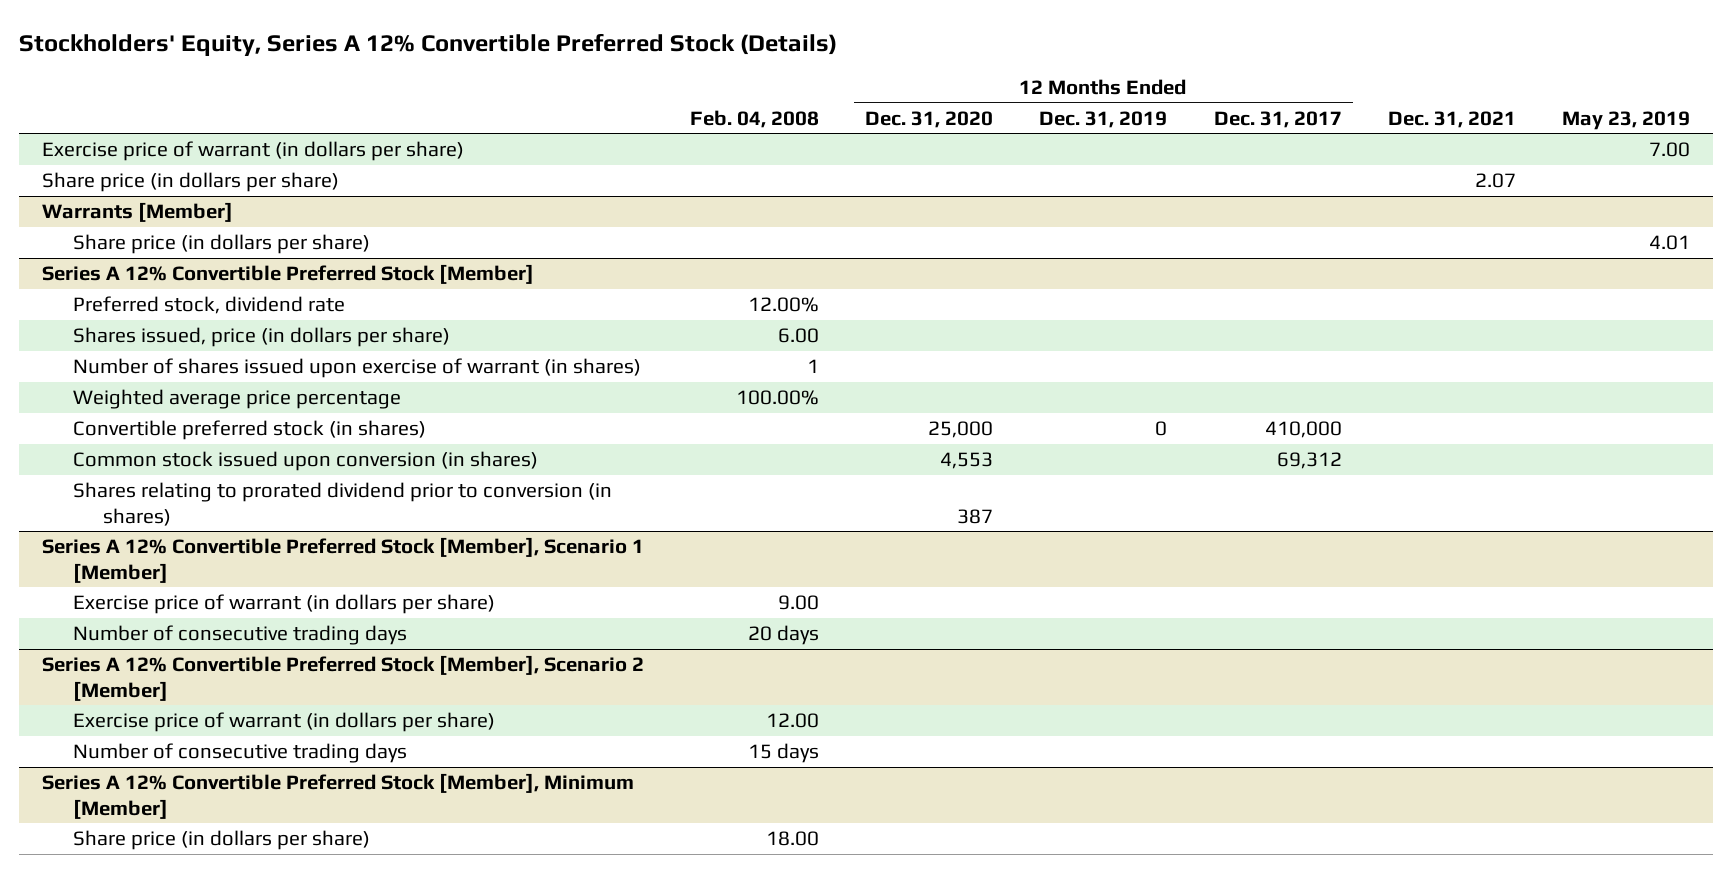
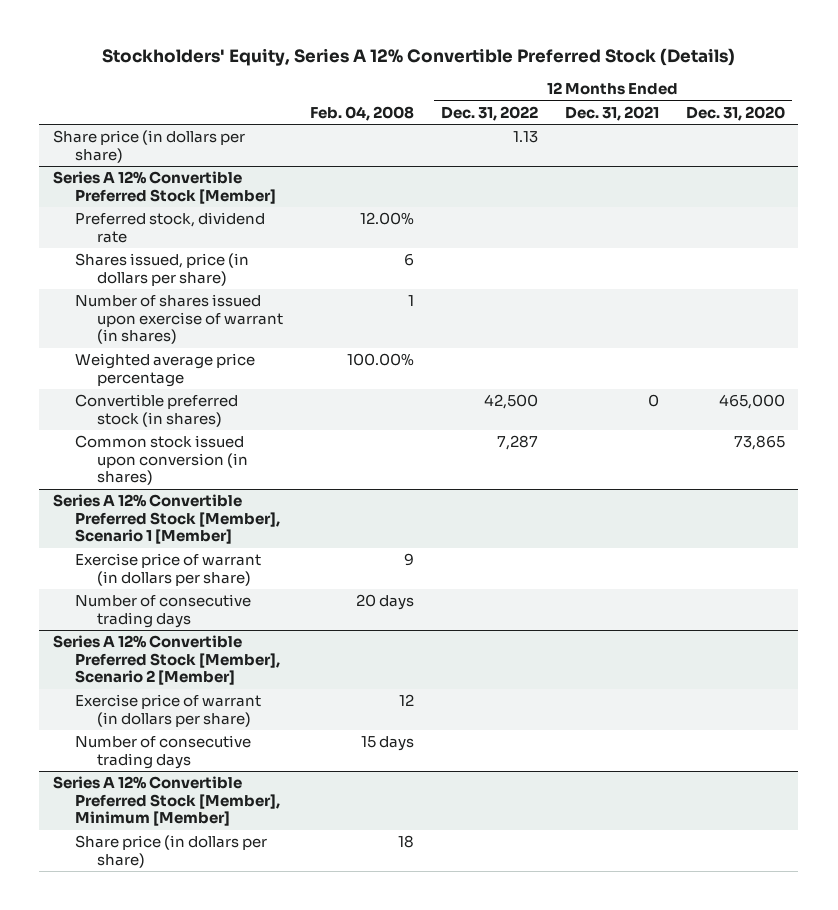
- | Feb. 04, 2008 | 12 Months Ended Dec. 31, 2020 | 12 Months Ended Dec. 31, 2019 | 12 Months Ended Dec. 31, 2017 | Dec. 31, 2021 | May 23, 2019
+ | Feb. 04, 2008 | 12 Months Ended Dec. 31, 2022 | 12 Months Ended Dec. 31, 2021 | 12 Months Ended Dec. 31, 2020
- Exercise price of warrant (in dollars per share) | | | | | | 7.00
- Warrants [Member]
- Share price (in dollars per share) | | | | | | 4.01
@ Series A 12% Convertible Preferred Stock [Member]
- Shares issued, price (in dollars per share) | 6.00 | | | | |
+ Shares issued, price (in dollars per share) | 6 | | |
- Convertible preferred stock (in shares) | | 25,000 | 0 | 410,000 | |
- Common stock issued upon conversion (in shares) | | 4,553 | | 69,312 | |
- Shares relating to prorated dividend prior to conversion (in shares) | | 387 | | | |
+ Convertible preferred stock (in shares) | | 42,500 | 0 | 465,000
+ Common stock issued upon conversion (in shares) | | 7,287 | | 73,865
@ Series A 12% Convertible Preferred Stock [Member], Scenario 1 [Member]
- Exercise price of warrant (in dollars per share) | 9.00 | | | | |
+ Exercise price of warrant (in dollars per share) | 9 | | |
@ Series A 12% Convertible Preferred Stock [Member], Scenario 2 [Member]
- Exercise price of warrant (in dollars per share) | 12.00 | | | | |
+ Exercise price of warrant (in dollars per share) | 12 | | |
@ Series A 12% Convertible Preferred Stock [Member], Minimum [Member]
- Share price (in dollars per share) | 18.00 | | | | |
+ Share price (in dollars per share) | 18 | | |

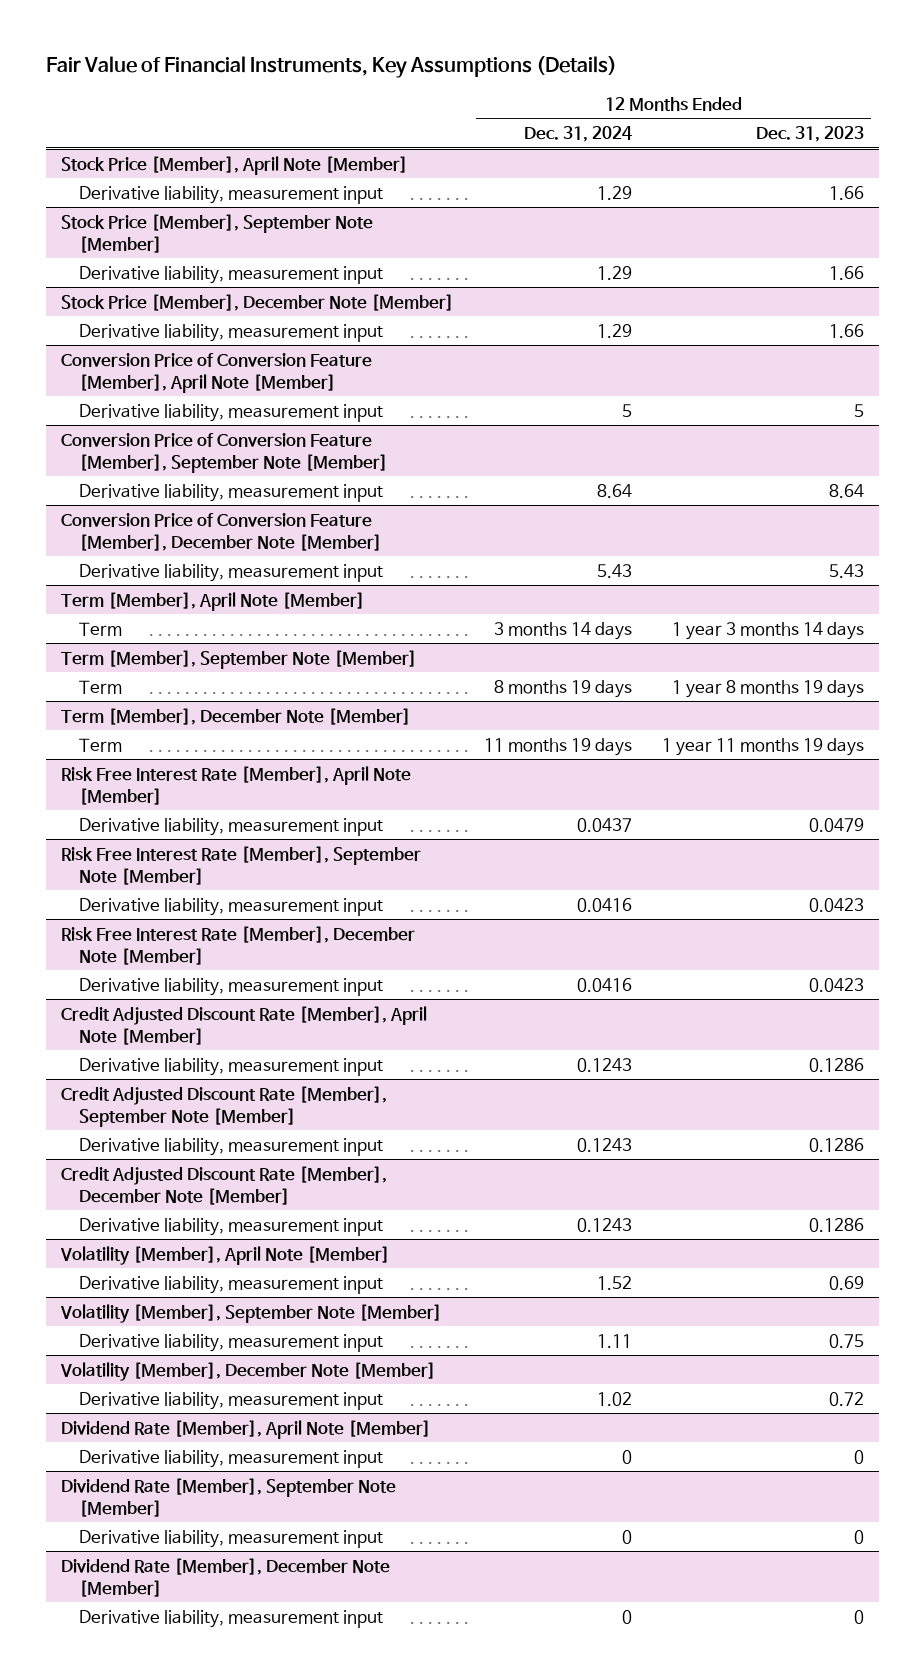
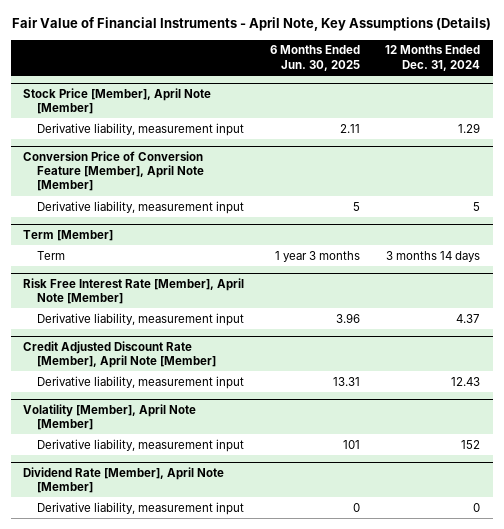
- Fair Value of Financial Instruments, Key Assumptions (Details)
+ Fair Value of Financial Instruments - April Note, Key Assumptions (Details)
- | 12 Months Ended Dec. 31, 2024 | 12 Months Ended Dec. 31, 2023
+ | 6 Months Ended Jun. 30, 2025 | 12 Months Ended Dec. 31, 2024
- Stock Price [Member], September Note [Member]
- Derivative liability, measurement input | 1.29 | 1.66
- Stock Price [Member], December Note [Member]
- Derivative liability, measurement input | 1.29 | 1.66
- Conversion Price of Conversion Feature [Member], September Note [Member]
- Derivative liability, measurement input | 8.64 | 8.64
- Conversion Price of Conversion Feature [Member], December Note [Member]
- Derivative liability, measurement input | 5.43 | 5.43
- Term [Member], April Note [Member]
+ Term [Member]
- Term [Member], September Note [Member]
- Term | 8 months 19 days | 1 year 8 months 19 days
- Term [Member], December Note [Member]
- Term | 11 months 19 days | 1 year 11 months 19 days
@ Risk Free Interest Rate [Member], April Note [Member]
- Derivative liability, measurement input | 0.0437 | 0.0479
- Risk Free Interest Rate [Member], September Note [Member]
- Derivative liability, measurement input | 0.0416 | 0.0423
- Risk Free Interest Rate [Member], December Note [Member]
- Derivative liability, measurement input | 0.0416 | 0.0423
@ Risk Free Interest Rate [Member], April Note [Member]
+ Derivative liability, measurement input | 3.96 | 4.37
@ Credit Adjusted Discount Rate [Member], April Note [Member]
- Derivative liability, measurement input | 0.1243 | 0.1286
- Credit Adjusted Discount Rate [Member], September Note [Member]
- Derivative liability, measurement input | 0.1243 | 0.1286
- Credit Adjusted Discount Rate [Member], December Note [Member]
- Derivative liability, measurement input | 0.1243 | 0.1286
@ Credit Adjusted Discount Rate [Member], April Note [Member]
+ Derivative liability, measurement input | 13.31 | 12.43
@ Volatility [Member], April Note [Member]
- Derivative liability, measurement input | 1.52 | 0.69
- Volatility [Member], September Note [Member]
- Derivative liability, measurement input | 1.11 | 0.75
- Volatility [Member], December Note [Member]
- Derivative liability, measurement input | 1.02 | 0.72
@ Volatility [Member], April Note [Member]
+ Derivative liability, measurement input | 101 | 152
- Dividend Rate [Member], September Note [Member]
- Derivative liability, measurement input | 0 | 0
- Dividend Rate [Member], December Note [Member]
- Derivative liability, measurement input | 0 | 0

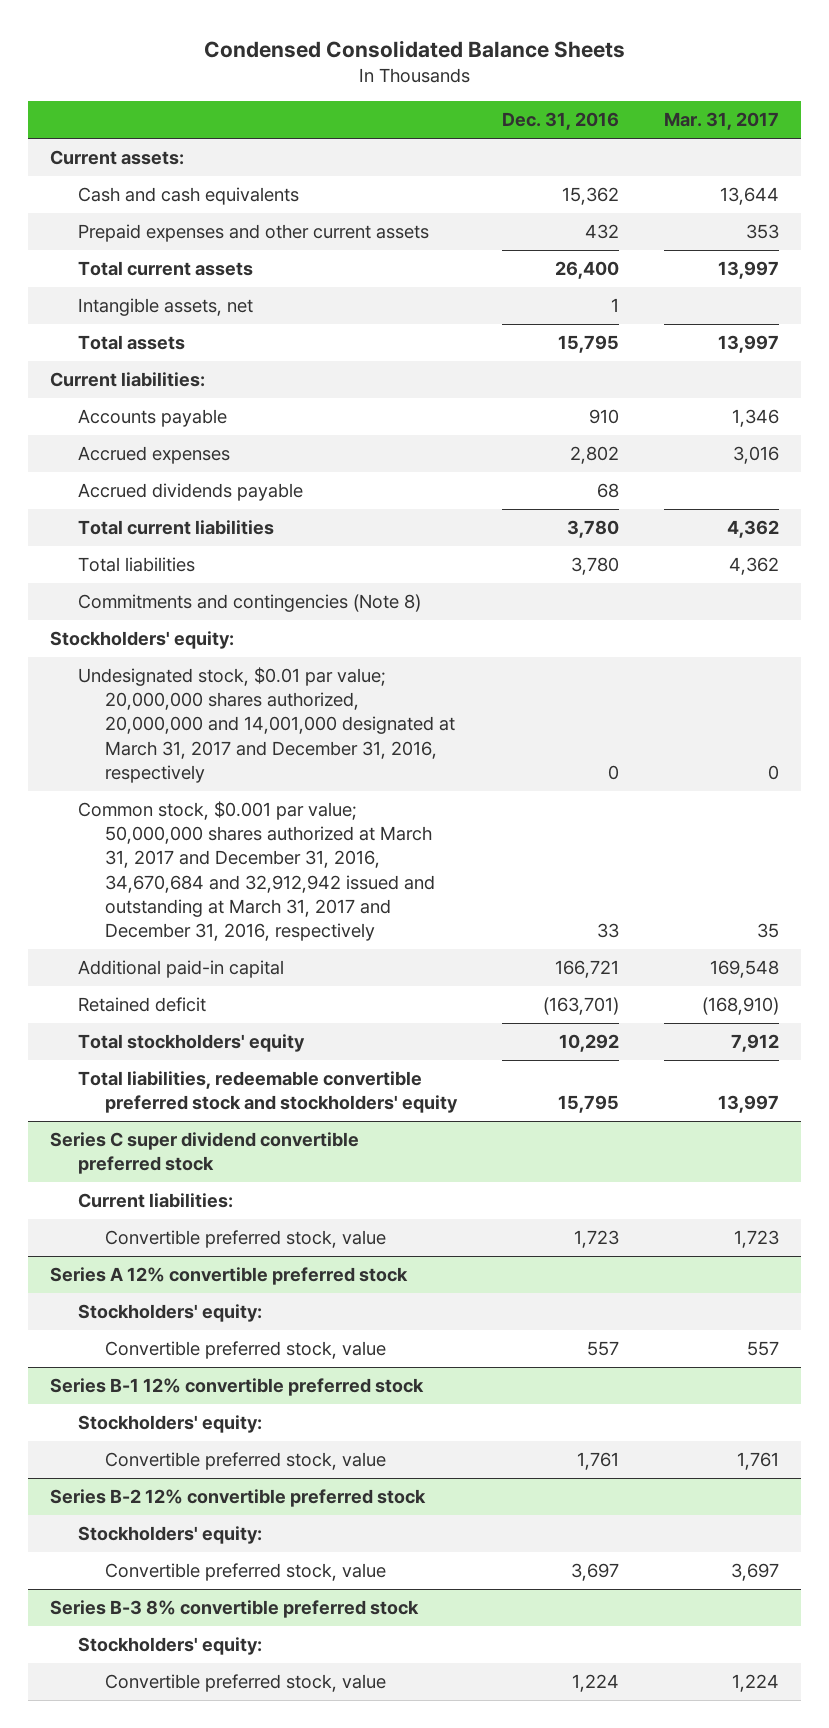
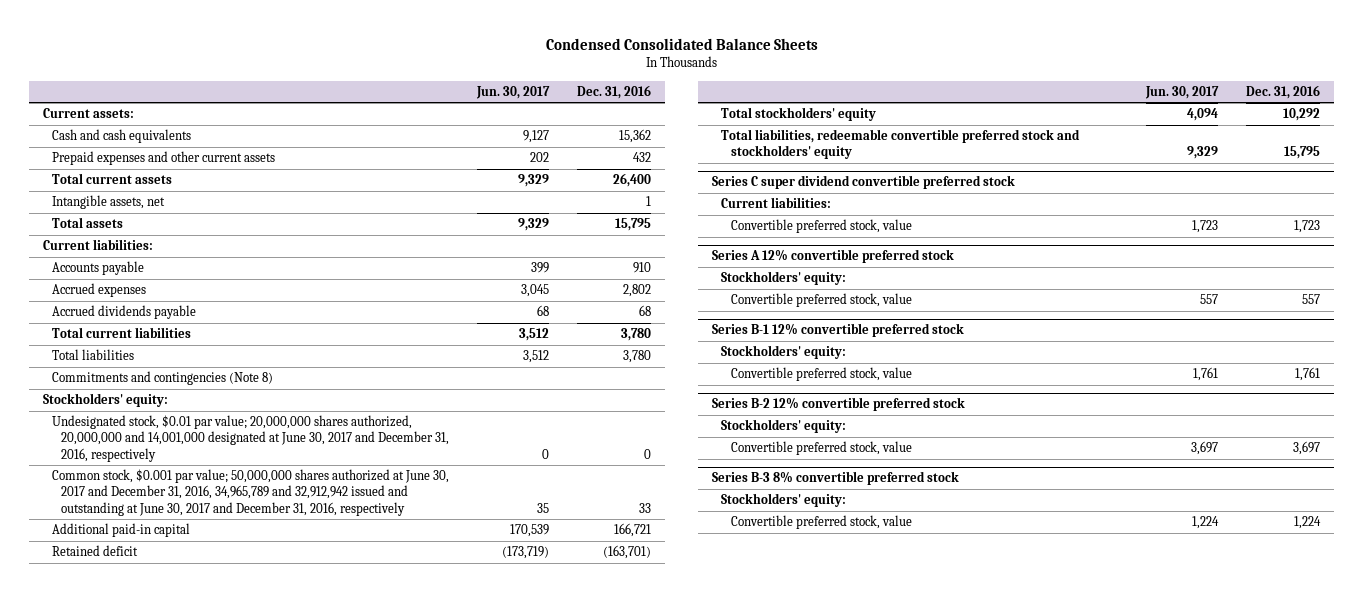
- | Dec. 31, 2016 | Mar. 31, 2017
+ | Jun. 30, 2017 | Dec. 31, 2016
- Undesignated stock, $0.01 par value; 20,000,000 shares authorized, 20,000,000 and 14,001,000 designated at March 31, 2017 and December 31, 2016, respectively | 0 | 0
- Common stock, $0.001 par value; 50,000,000 shares authorized at March 31, 2017 and December 31, 2016, 34,670,684 and 32,912,942 issued and outstanding at March 31, 2017 and December 31, 2016, respectively | 33 | 35
+ Undesignated stock, $0.01 par value; 20,000,000 shares authorized, 20,000,000 and 14,001,000 designated at June 30, 2017 and December 31, 2016, respectively | 0 | 0
+ Common stock, $0.001 par value; 50,000,000 shares authorized at June 30, 2017 and December 31, 2016, 34,965,789 and 32,912,942 issued and outstanding at June 30, 2017 and December 31, 2016, respectively | 35 | 33

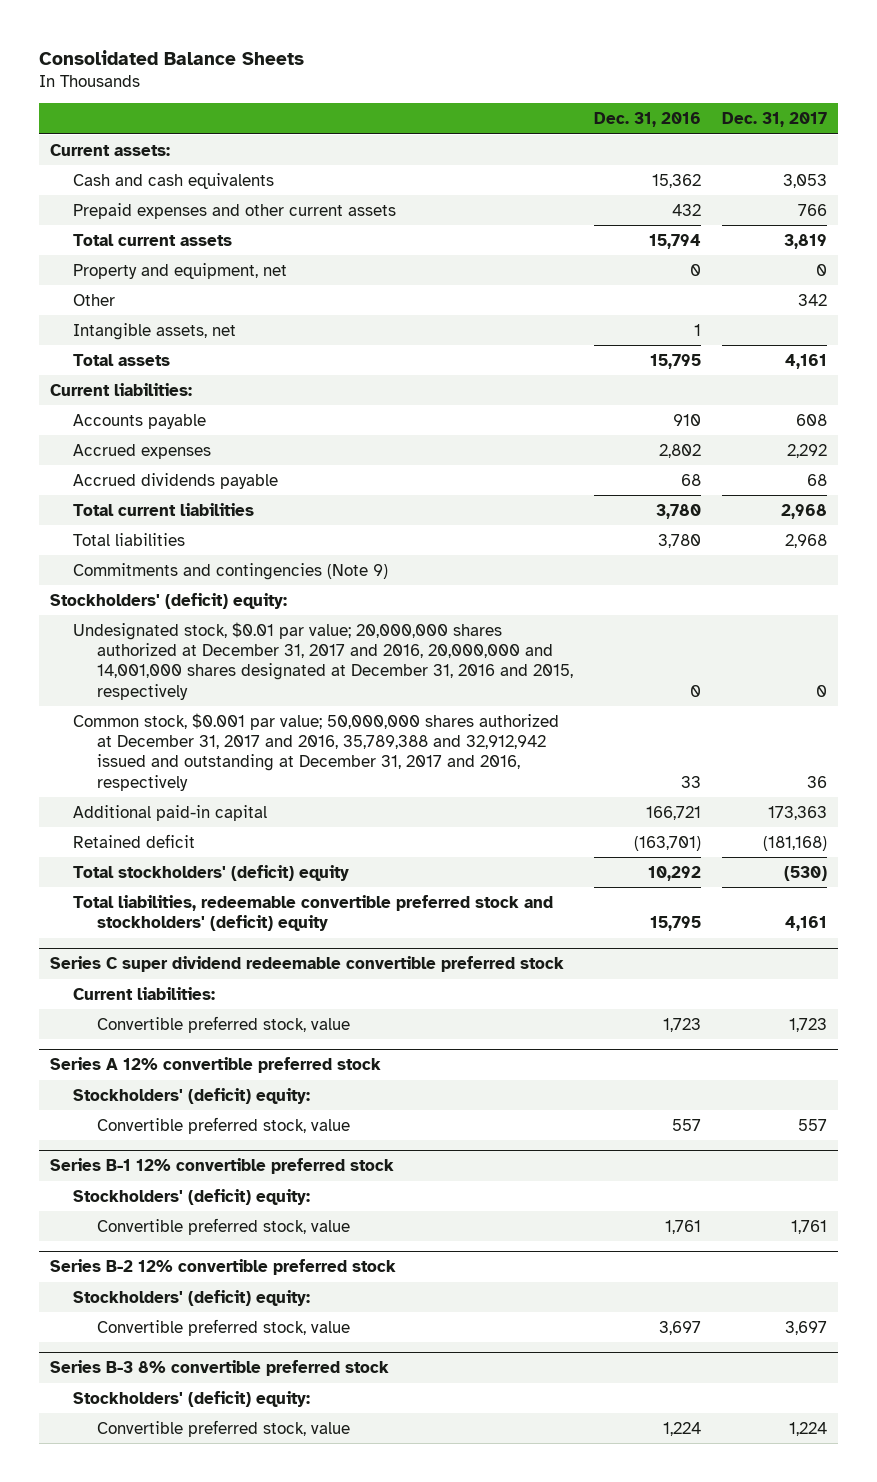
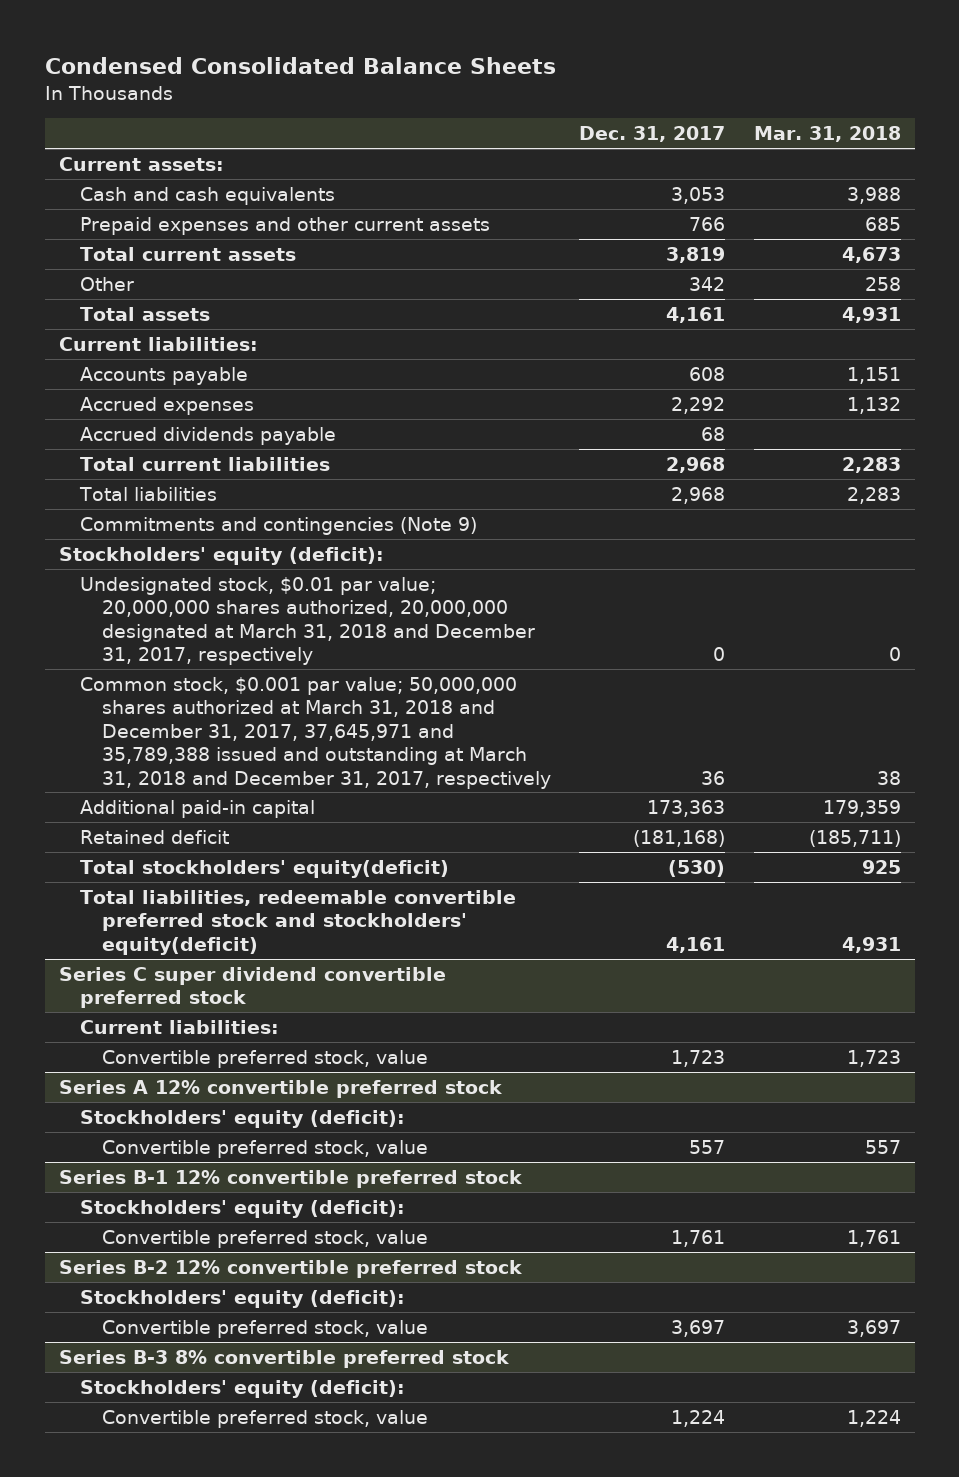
- Consolidated Balance Sheets
+ Condensed Consolidated Balance Sheets
- | Dec. 31, 2016 | Dec. 31, 2017
+ | Dec. 31, 2017 | Mar. 31, 2018
- Property and equipment, net | 0 | 0
- Intangible assets, net | 1 |
- Stockholders' (deficit) equity:
- Undesignated stock, $0.01 par value; 20,000,000 shares authorized at December 31, 2017 and 2016, 20,000,000 and 14,001,000 shares designated at December 31, 2016 and 2015, respectively | 0 | 0
- Common stock, $0.001 par value; 50,000,000 shares authorized at December 31, 2017 and 2016, 35,789,388 and 32,912,942 issued and outstanding at December 31, 2017 and 2016, respectively | 33 | 36
+ Stockholders' equity (deficit):
+ Undesignated stock, $0.01 par value; 20,000,000 shares authorized, 20,000,000 designated at March 31, 2018 and December 31, 2017, respectively | 0 | 0
+ Common stock, $0.001 par value; 50,000,000 shares authorized at March 31, 2018 and December 31, 2017, 37,645,971 and 35,789,388 issued and outstanding at March 31, 2018 and December 31, 2017, respectively | 36 | 38
- Total stockholders' (deficit) equity | 10,292 | (530)
- Total liabilities, redeemable convertible preferred stock and stockholders' (deficit) equity | 15,795 | 4,161
- Series C super dividend redeemable convertible preferred stock
+ Total stockholders' equity(deficit) | (530) | 925
+ Total liabilities, redeemable convertible preferred stock and stockholders' equity(deficit) | 4,161 | 4,931
+ Series C super dividend convertible preferred stock
@ Series A 12% convertible preferred stock
- Stockholders' (deficit) equity:
+ Stockholders' equity (deficit):
@ Series B-1 12% convertible preferred stock
- Stockholders' (deficit) equity:
+ Stockholders' equity (deficit):
@ Series B-2 12% convertible preferred stock
- Stockholders' (deficit) equity:
+ Stockholders' equity (deficit):
@ Series B-3 8% convertible preferred stock
- Stockholders' (deficit) equity:
+ Stockholders' equity (deficit):

